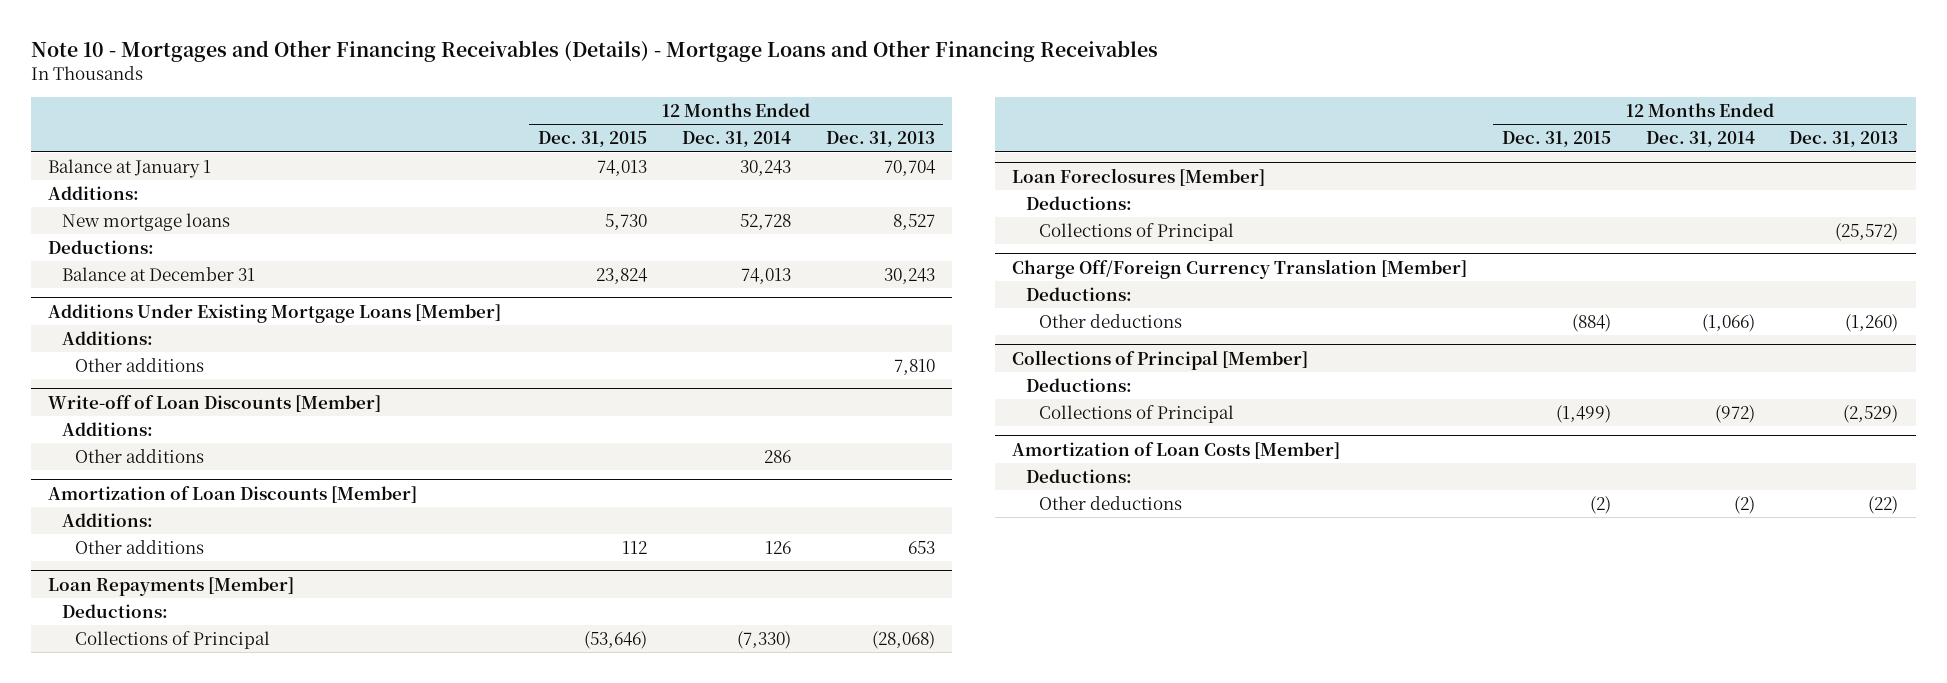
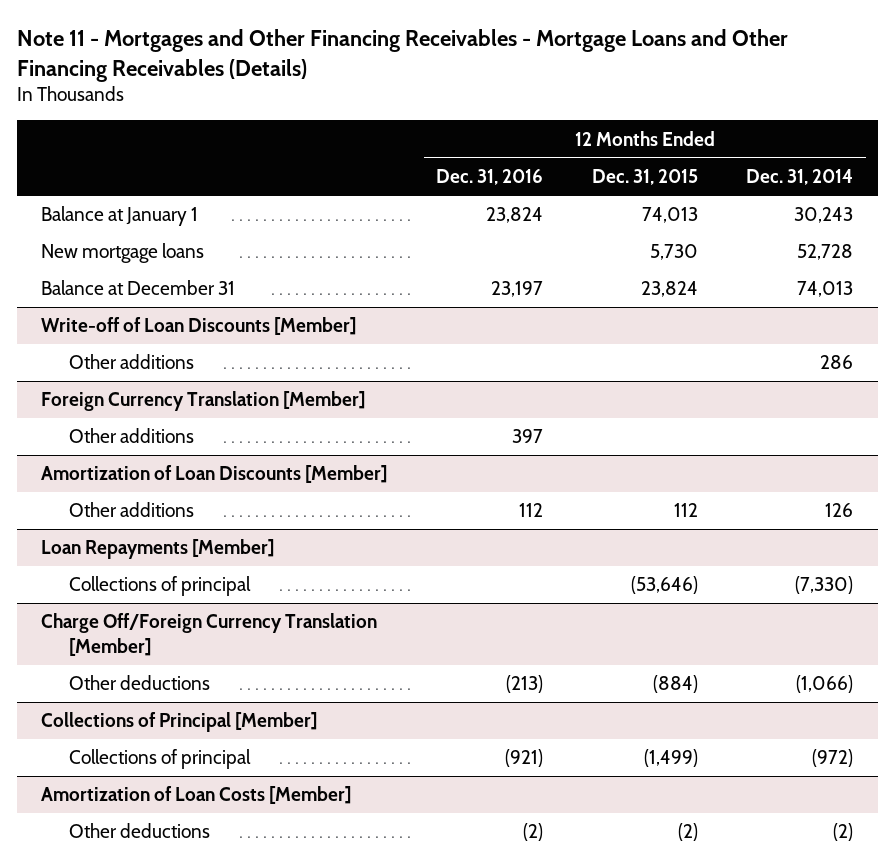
- Note 10 - Mortgages and Other Financing Receivables (Details) - Mortgage Loans and Other Financing Receivables
+ Note 11 - Mortgages and Other Financing Receivables - Mortgage Loans and Other Financing Receivables (Details)
- | 12 Months Ended Dec. 31, 2015 | 12 Months Ended Dec. 31, 2014 | 12 Months Ended Dec. 31, 2013
+ | 12 Months Ended Dec. 31, 2016 | 12 Months Ended Dec. 31, 2015 | 12 Months Ended Dec. 31, 2014
- Additions:
- Deductions:
- Additions Under Existing Mortgage Loans [Member]
- Additions:
- Other additions | | | 7,810
@ Write-off of Loan Discounts [Member]
- Additions:
+ Foreign Currency Translation [Member]
+ Other additions | 397 | |
@ Amortization of Loan Discounts [Member]
- Additions:
@ Loan Repayments [Member]
- Deductions:
- Collections of Principal | (53,646) | (7,330) | (28,068)
- Loan Foreclosures [Member]
- Deductions:
- Collections of Principal | | | (25,572)
@ Loan Repayments [Member]
+ Collections of principal | | (53,646) | (7,330)
@ Charge Off/Foreign Currency Translation [Member]
- Deductions:
@ Collections of Principal [Member]
- Deductions:
- Collections of Principal | (1,499) | (972) | (2,529)
+ Collections of principal | (921) | (1,499) | (972)
@ Amortization of Loan Costs [Member]
- Deductions:

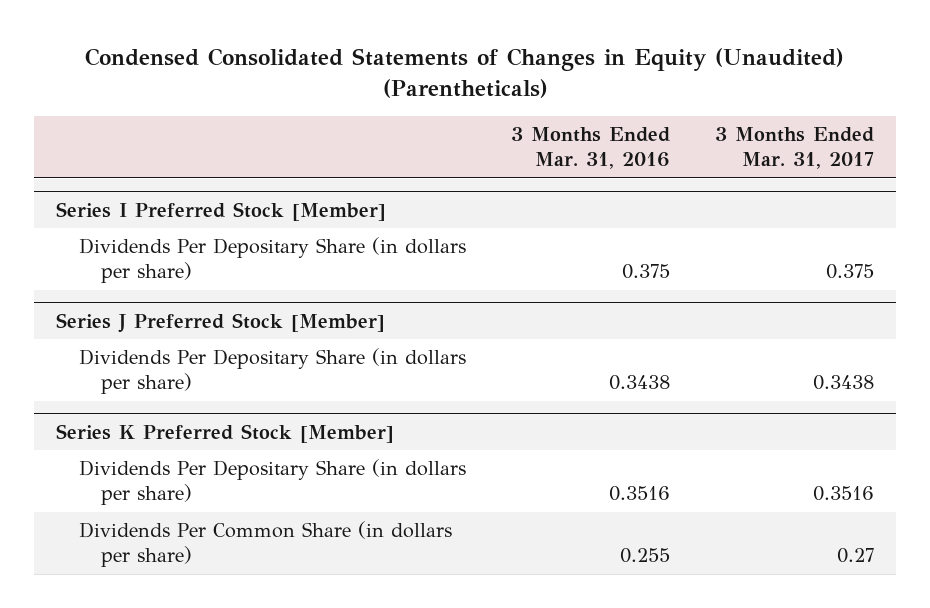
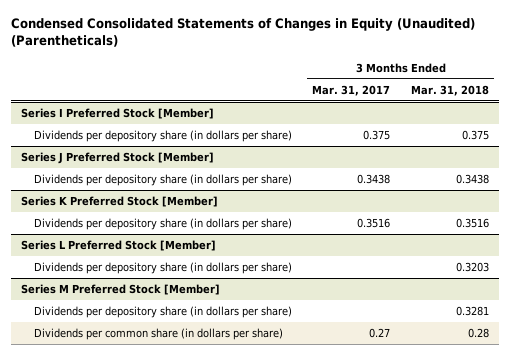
- | 3 Months Ended Mar. 31, 2016 | 3 Months Ended Mar. 31, 2017
+ | 3 Months Ended Mar. 31, 2017 | 3 Months Ended Mar. 31, 2018
@ Series I Preferred Stock [Member]
- Dividends Per Depositary Share (in dollars per share) | 0.375 | 0.375
+ Dividends per depository share (in dollars per share) | 0.375 | 0.375
@ Series J Preferred Stock [Member]
- Dividends Per Depositary Share (in dollars per share) | 0.3438 | 0.3438
+ Dividends per depository share (in dollars per share) | 0.3438 | 0.3438
@ Series K Preferred Stock [Member]
- Dividends Per Depositary Share (in dollars per share) | 0.3516 | 0.3516
- Dividends Per Common Share (in dollars per share) | 0.255 | 0.27
+ Dividends per depository share (in dollars per share) | 0.3516 | 0.3516
+ Series L Preferred Stock [Member]
+ Dividends per depository share (in dollars per share) | | 0.3203
+ Series M Preferred Stock [Member]
+ Dividends per depository share (in dollars per share) | | 0.3281
+ Dividends per common share (in dollars per share) | 0.27 | 0.28

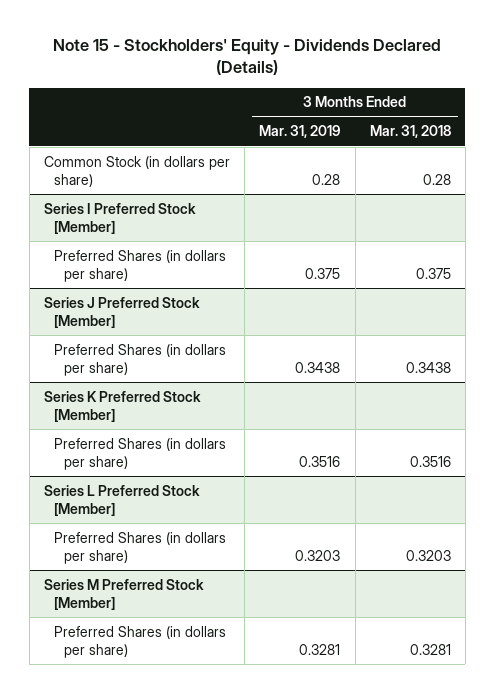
- Condensed Consolidated Statements of Changes in Equity (Unaudited) (Parentheticals)
+ Note 15 - Stockholders' Equity - Dividends Declared (Details)
- | 3 Months Ended Mar. 31, 2017 | 3 Months Ended Mar. 31, 2018
+ | 3 Months Ended Mar. 31, 2019 | 3 Months Ended Mar. 31, 2018
+ Common Stock (in dollars per share) | 0.28 | 0.28
@ Series I Preferred Stock [Member]
- Dividends per depository share (in dollars per share) | 0.375 | 0.375
+ Preferred Shares (in dollars per share) | 0.375 | 0.375
@ Series J Preferred Stock [Member]
- Dividends per depository share (in dollars per share) | 0.3438 | 0.3438
+ Preferred Shares (in dollars per share) | 0.3438 | 0.3438
@ Series K Preferred Stock [Member]
- Dividends per depository share (in dollars per share) | 0.3516 | 0.3516
+ Preferred Shares (in dollars per share) | 0.3516 | 0.3516
@ Series L Preferred Stock [Member]
- Dividends per depository share (in dollars per share) | | 0.3203
+ Preferred Shares (in dollars per share) | 0.3203 | 0.3203
@ Series M Preferred Stock [Member]
- Dividends per depository share (in dollars per share) | | 0.3281
- Dividends per common share (in dollars per share) | 0.27 | 0.28
+ Preferred Shares (in dollars per share) | 0.3281 | 0.3281

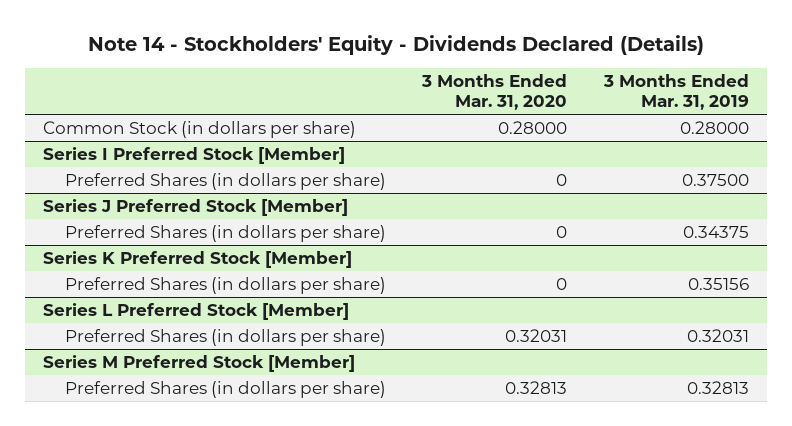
- Note 15 - Stockholders' Equity - Dividends Declared (Details)
+ Note 14 - Stockholders' Equity - Dividends Declared (Details)
- | 3 Months Ended Mar. 31, 2019 | 3 Months Ended Mar. 31, 2018
+ | 3 Months Ended Mar. 31, 2020 | 3 Months Ended Mar. 31, 2019
- Common Stock (in dollars per share) | 0.28 | 0.28
+ Common Stock (in dollars per share) | 0.28000 | 0.28000
@ Series I Preferred Stock [Member]
- Preferred Shares (in dollars per share) | 0.375 | 0.375
+ Preferred Shares (in dollars per share) | 0 | 0.37500
@ Series J Preferred Stock [Member]
- Preferred Shares (in dollars per share) | 0.3438 | 0.3438
+ Preferred Shares (in dollars per share) | 0 | 0.34375
@ Series K Preferred Stock [Member]
- Preferred Shares (in dollars per share) | 0.3516 | 0.3516
+ Preferred Shares (in dollars per share) | 0 | 0.35156
@ Series L Preferred Stock [Member]
- Preferred Shares (in dollars per share) | 0.3203 | 0.3203
+ Preferred Shares (in dollars per share) | 0.32031 | 0.32031
@ Series M Preferred Stock [Member]
- Preferred Shares (in dollars per share) | 0.3281 | 0.3281
+ Preferred Shares (in dollars per share) | 0.32813 | 0.32813

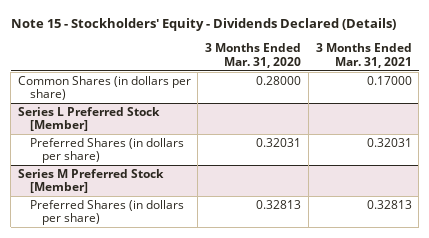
- Note 14 - Stockholders' Equity - Dividends Declared (Details)
+ Note 15 - Stockholders' Equity - Dividends Declared (Details)
- | 3 Months Ended Mar. 31, 2020 | 3 Months Ended Mar. 31, 2019
+ | 3 Months Ended Mar. 31, 2020 | 3 Months Ended Mar. 31, 2021
- Common Stock (in dollars per share) | 0.28000 | 0.28000
- Series I Preferred Stock [Member]
- Preferred Shares (in dollars per share) | 0 | 0.37500
- Series J Preferred Stock [Member]
- Preferred Shares (in dollars per share) | 0 | 0.34375
- Series K Preferred Stock [Member]
- Preferred Shares (in dollars per share) | 0 | 0.35156
+ Common Shares (in dollars per share) | 0.28000 | 0.17000

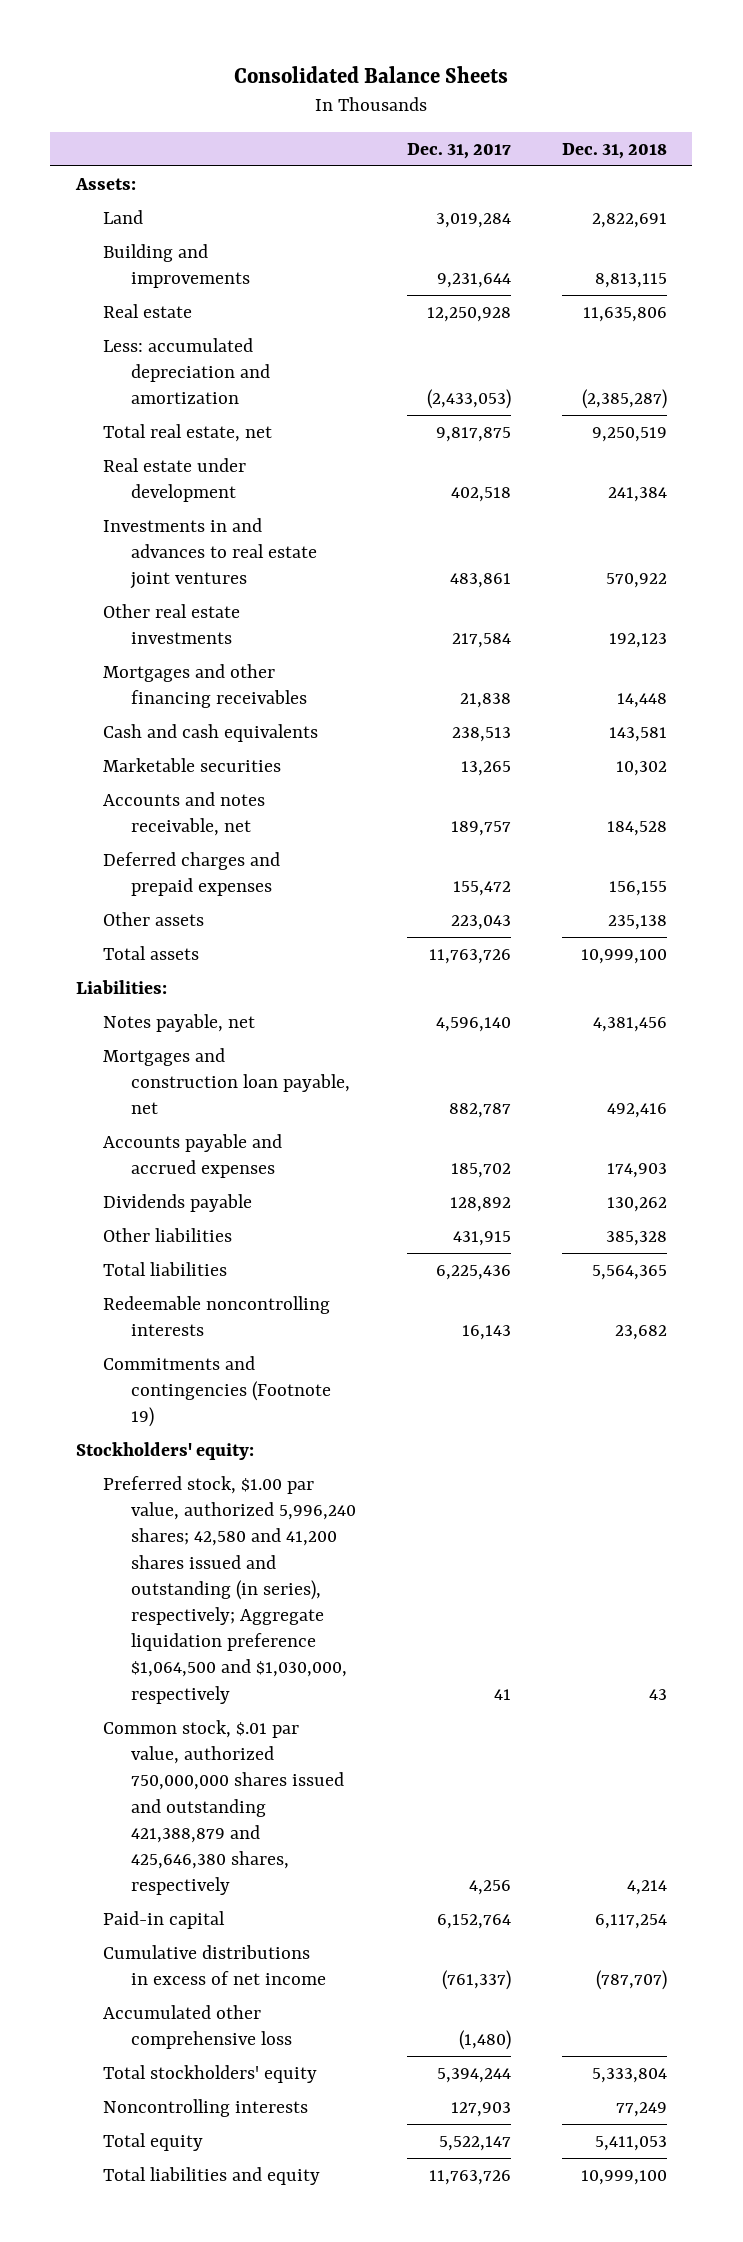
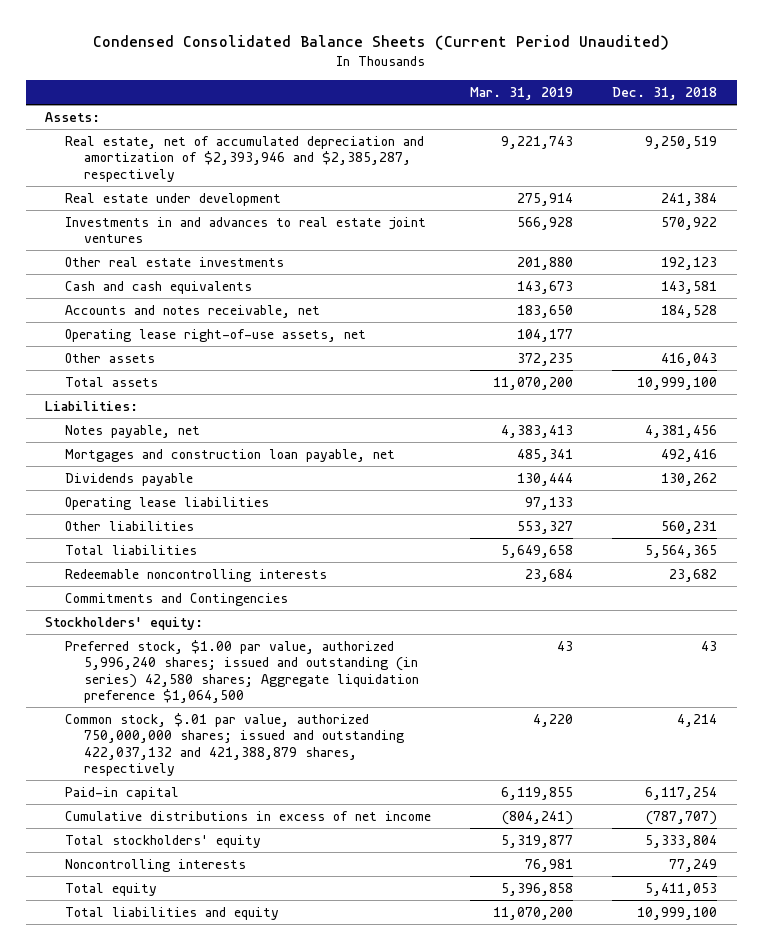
- Consolidated Balance Sheets
+ Condensed Consolidated Balance Sheets (Current Period Unaudited)
- | Dec. 31, 2017 | Dec. 31, 2018
+ | Mar. 31, 2019 | Dec. 31, 2018
- Land | 3,019,284 | 2,822,691
- Building and improvements | 9,231,644 | 8,813,115
- Real estate | 12,250,928 | 11,635,806
- Less: accumulated depreciation and amortization | (2,433,053) | (2,385,287)
- Total real estate, net | 9,817,875 | 9,250,519
+ Real estate, net of accumulated depreciation and amortization of $2,393,946 and $2,385,287, respectively | 9,221,743 | 9,250,519
- Mortgages and other financing receivables | 21,838 | 14,448
- Marketable securities | 13,265 | 10,302
- Deferred charges and prepaid expenses | 155,472 | 156,155
- Other assets | 223,043 | 235,138
+ Operating lease right-of-use assets, net | 104,177 |
+ Other assets | 372,235 | 416,043
- Accounts payable and accrued expenses | 185,702 | 174,903
- Other liabilities | 431,915 | 385,328
+ Operating lease liabilities | 97,133 |
+ Other liabilities | 553,327 | 560,231
- Commitments and contingencies (Footnote 19)
+ Commitments and Contingencies
- Preferred stock, $1.00 par value, authorized 5,996,240 shares; 42,580 and 41,200 shares issued and outstanding (in series), respectively; Aggregate liquidation preference $1,064,500 and $1,030,000, respectively | 41 | 43
- Common stock, $.01 par value, authorized 750,000,000 shares issued and outstanding 421,388,879 and 425,646,380 shares, respectively | 4,256 | 4,214
+ Preferred stock, $1.00 par value, authorized 5,996,240 shares; issued and outstanding (in series) 42,580 shares; Aggregate liquidation preference $1,064,500 | 43 | 43
+ Common stock, $.01 par value, authorized 750,000,000 shares; issued and outstanding 422,037,132 and 421,388,879 shares, respectively | 4,220 | 4,214
- Accumulated other comprehensive loss | (1,480) |

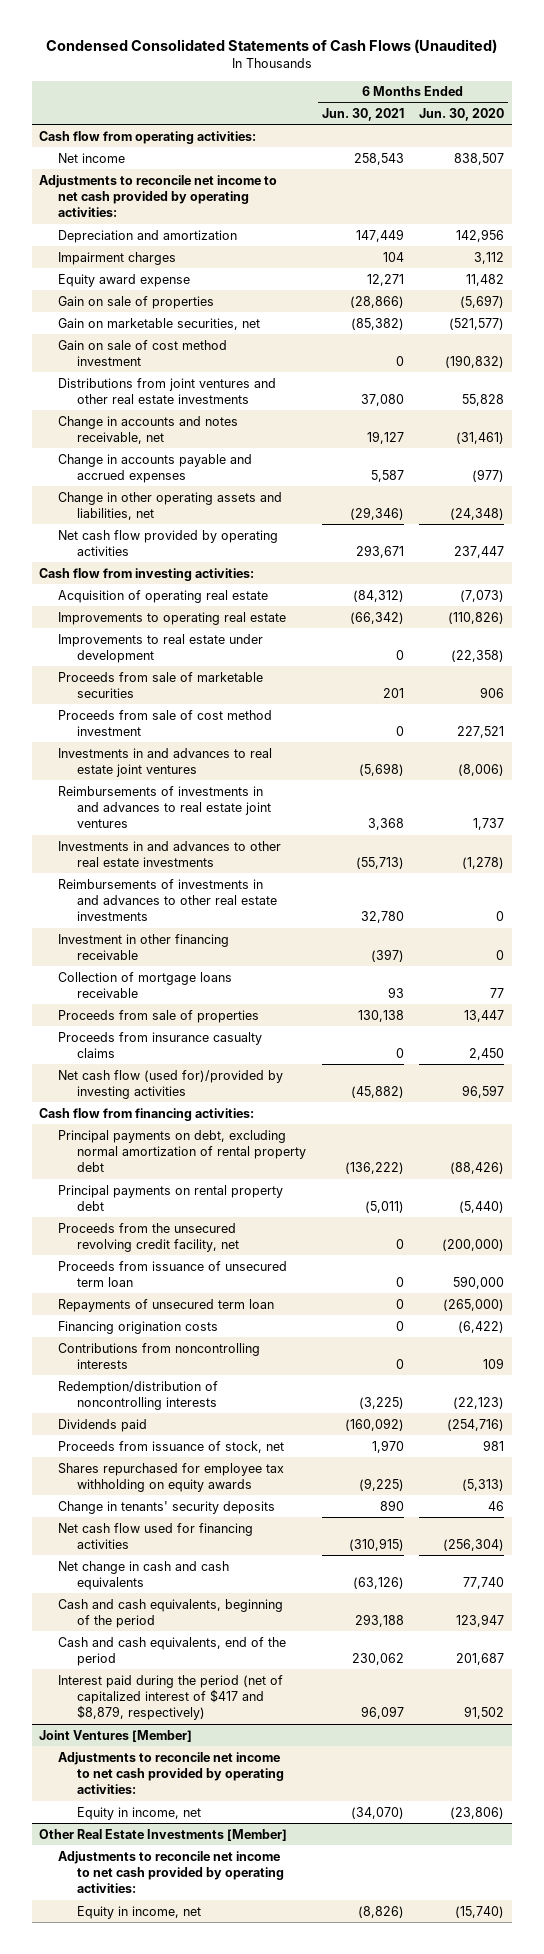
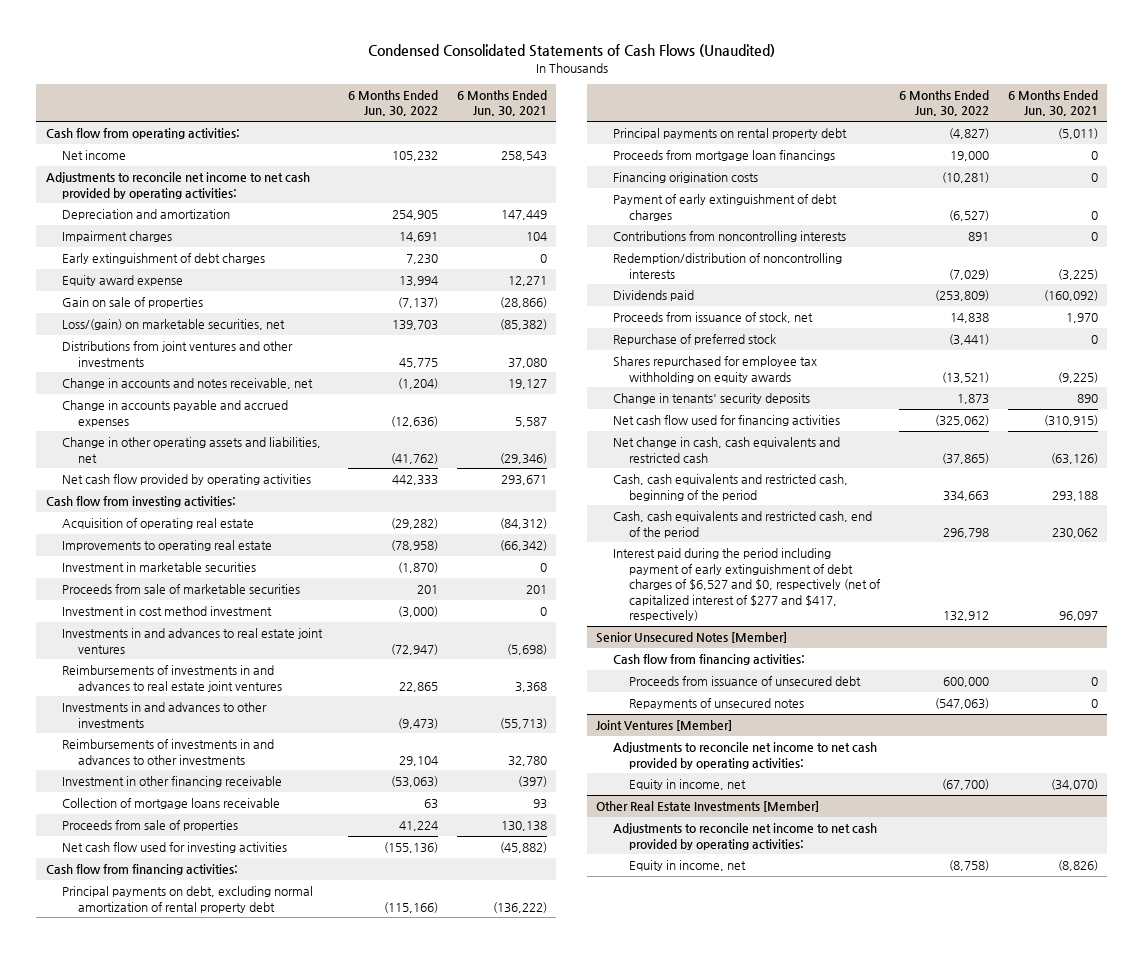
- | 6 Months Ended Jun. 30, 2021 | 6 Months Ended Jun. 30, 2020
+ | 6 Months Ended Jun. 30, 2022 | 6 Months Ended Jun. 30, 2021
+ Early extinguishment of debt charges | 7,230 | 0
- Gain on marketable securities, net | (85,382) | (521,577)
- Gain on sale of cost method investment | 0 | (190,832)
- Distributions from joint ventures and other real estate investments | 37,080 | 55,828
+ Loss/(gain) on marketable securities, net | 139,703 | (85,382)
+ Distributions from joint ventures and other investments | 45,775 | 37,080
- Improvements to real estate under development | 0 | (22,358)
+ Investment in marketable securities | (1,870) | 0
- Proceeds from sale of cost method investment | 0 | 227,521
+ Investment in cost method investment | (3,000) | 0
- Investments in and advances to other real estate investments | (55,713) | (1,278)
- Reimbursements of investments in and advances to other real estate investments | 32,780 | 0
+ Investments in and advances to other investments | (9,473) | (55,713)
+ Reimbursements of investments in and advances to other investments | 29,104 | 32,780
- Proceeds from insurance casualty claims | 0 | 2,450
- Net cash flow (used for)/provided by investing activities | (45,882) | 96,597
+ Net cash flow used for investing activities | (155,136) | (45,882)
- Proceeds from the unsecured revolving credit facility, net | 0 | (200,000)
- Proceeds from issuance of unsecured term loan | 0 | 590,000
- Repayments of unsecured term loan | 0 | (265,000)
+ Proceeds from mortgage loan financings | 19,000 | 0
+ Payment of early extinguishment of debt charges | (6,527) | 0
+ Repurchase of preferred stock | (3,441) | 0
- Net change in cash and cash equivalents | (63,126) | 77,740
- Cash and cash equivalents, beginning of the period | 293,188 | 123,947
- Cash and cash equivalents, end of the period | 230,062 | 201,687
- Interest paid during the period (net of capitalized interest of $417 and $8,879, respectively) | 96,097 | 91,502
+ Net change in cash, cash equivalents and restricted cash | (37,865) | (63,126)
+ Cash, cash equivalents and restricted cash, beginning of the period | 334,663 | 293,188
+ Cash, cash equivalents and restricted cash, end of the period | 296,798 | 230,062
+ Interest paid during the period including payment of early extinguishment of debt charges of $6,527 and $0, respectively (net of capitalized interest of $277 and $417, respectively) | 132,912 | 96,097
+ Senior Unsecured Notes [Member]
+ Cash flow from financing activities:
+ Proceeds from issuance of unsecured debt | 600,000 | 0
+ Repayments of unsecured notes | (547,063) | 0

